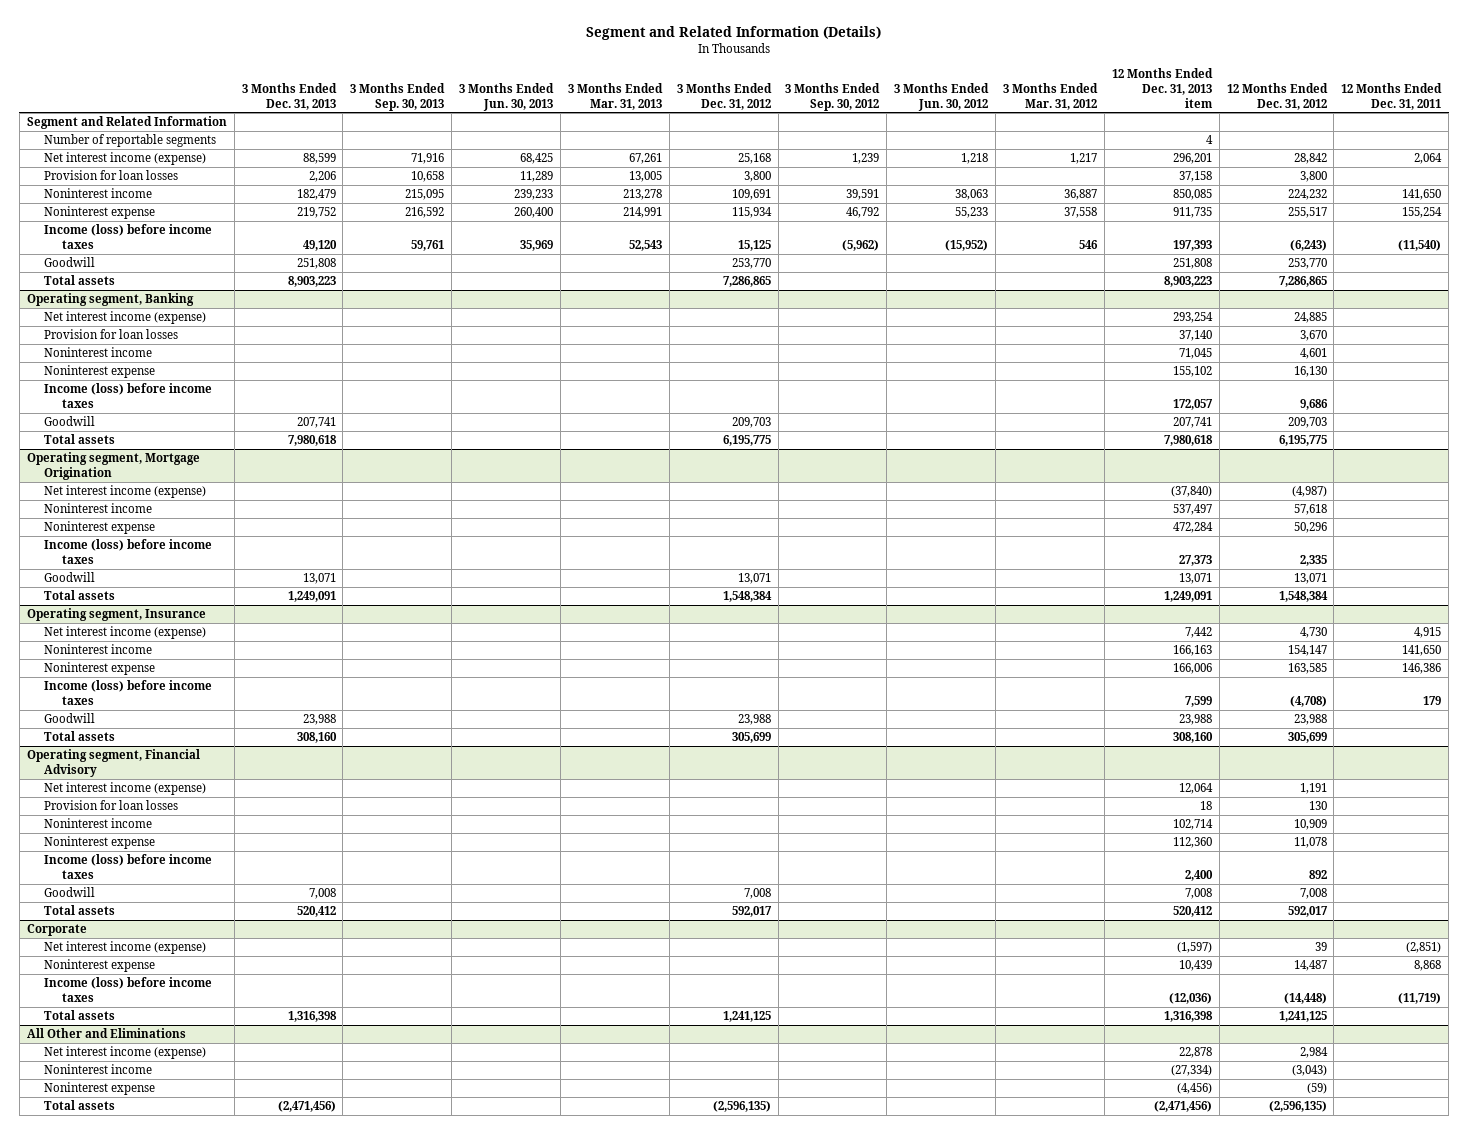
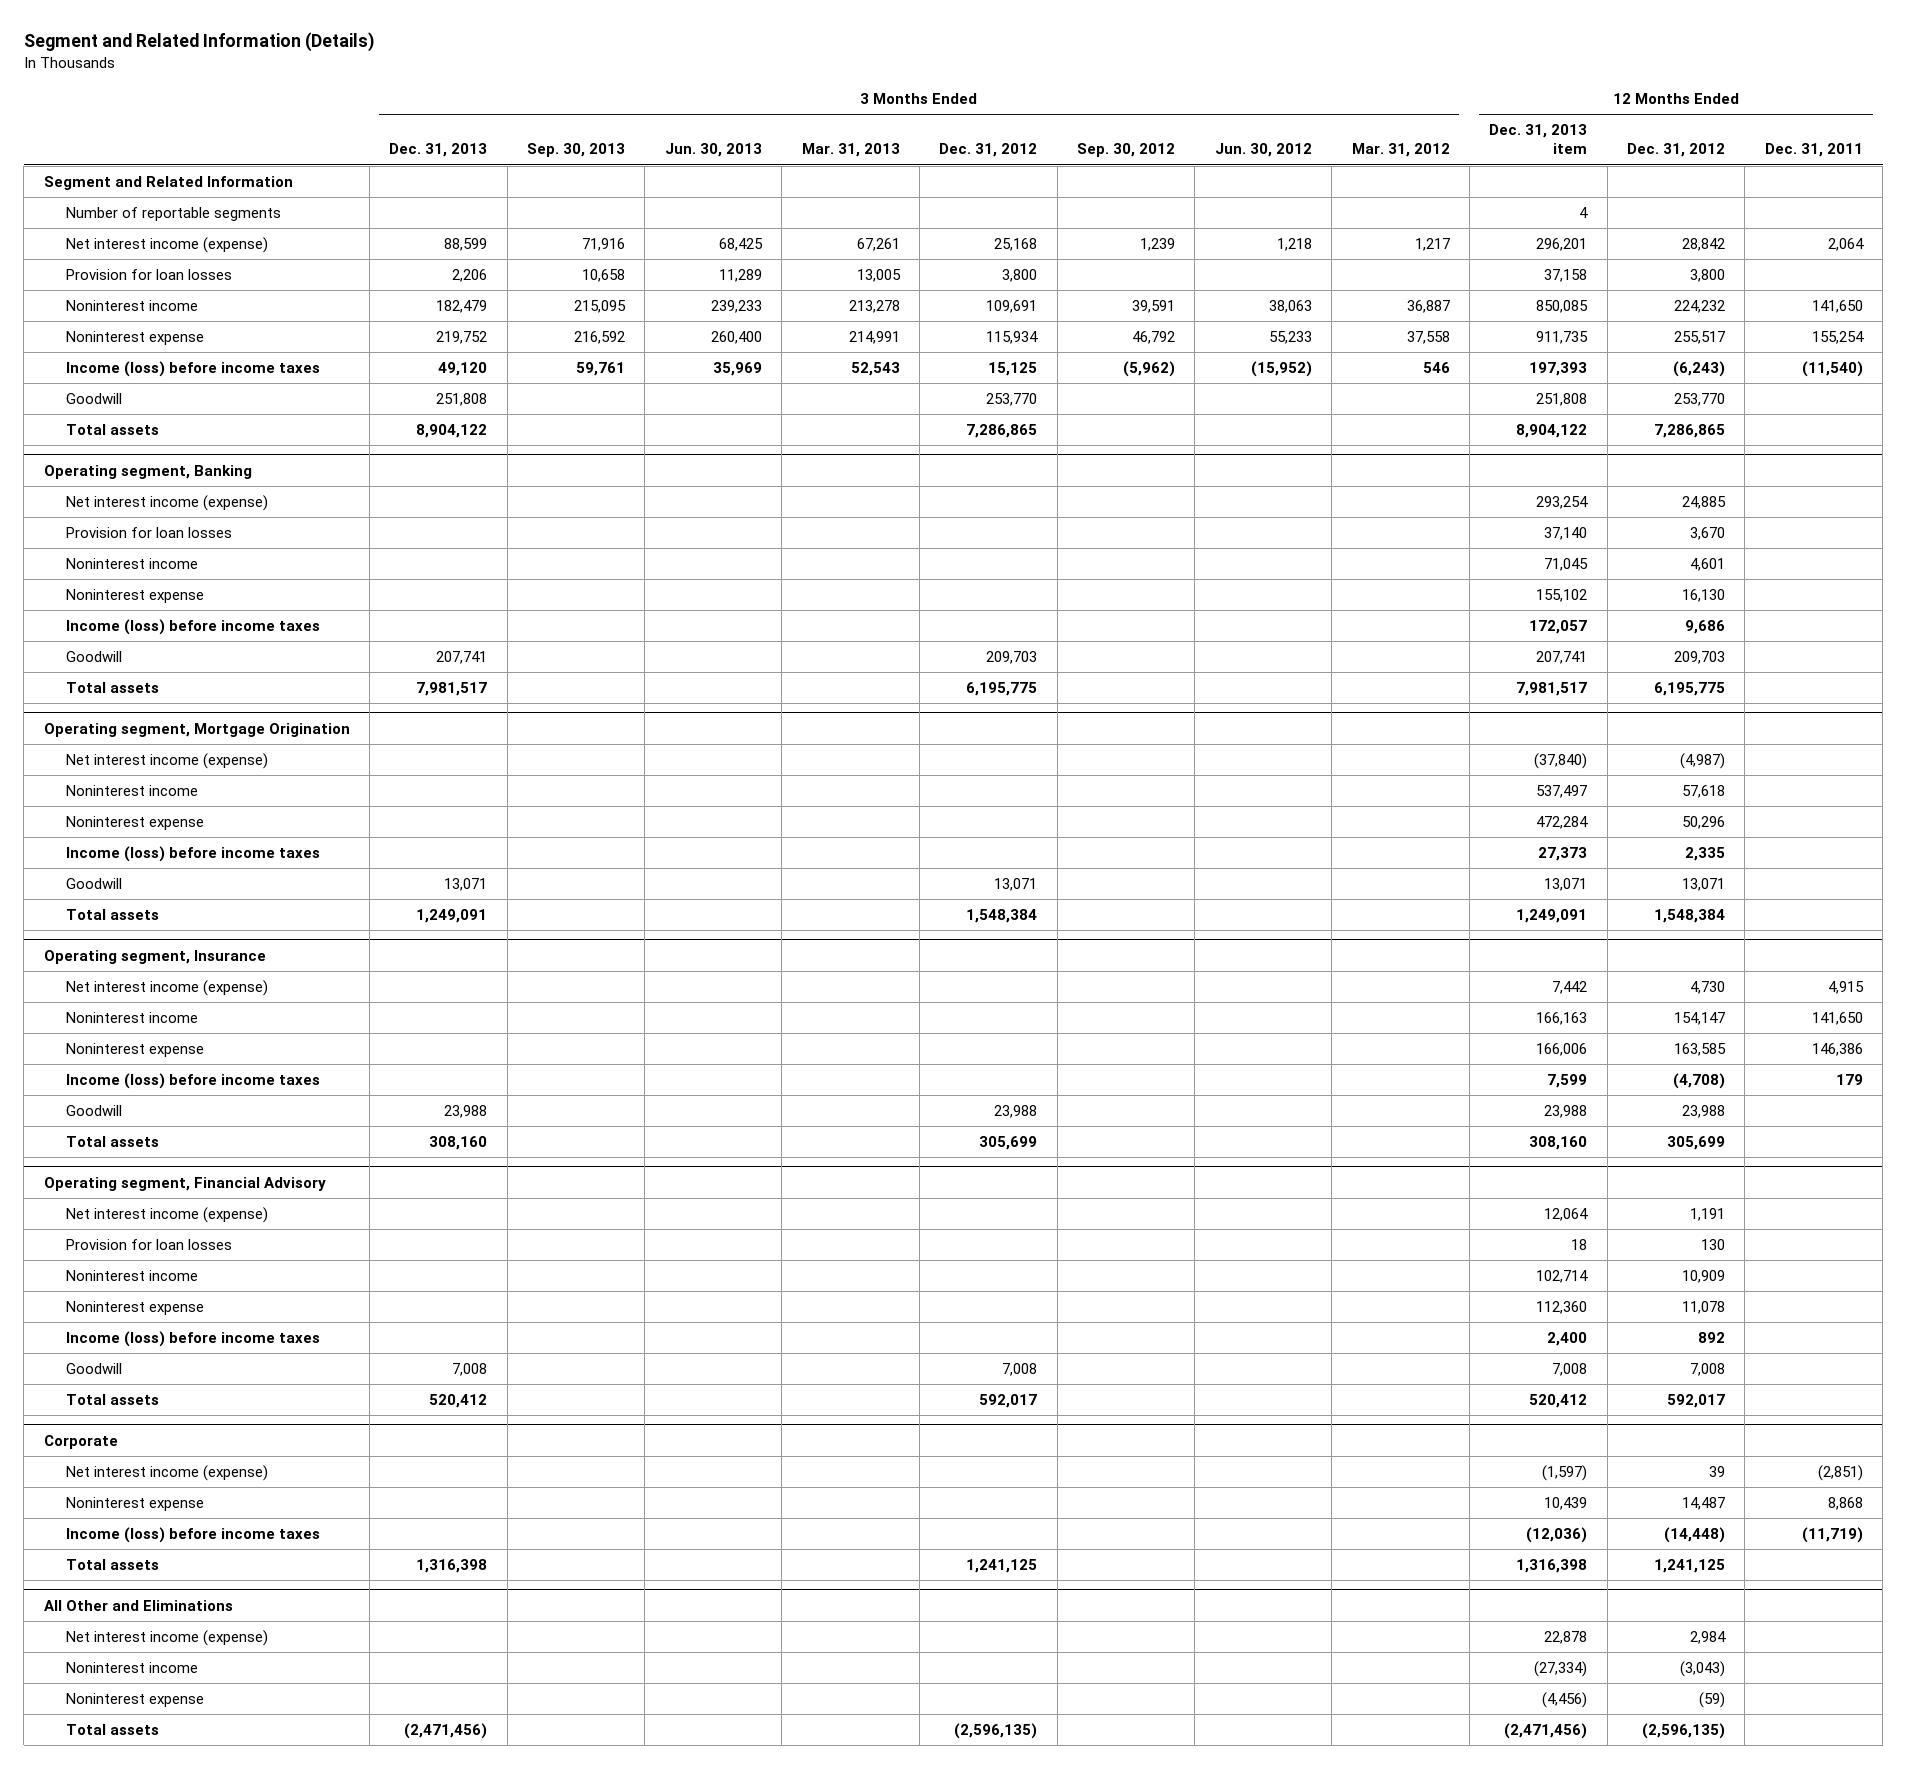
- Total assets | 8,903,223 | | | | 7,286,865 | | | | 8,903,223 | 7,286,865 |
+ Total assets | 8,904,122 | | | | 7,286,865 | | | | 8,904,122 | 7,286,865 |
@ Operating segment, Banking
- Total assets | 7,980,618 | | | | 6,195,775 | | | | 7,980,618 | 6,195,775 |
+ Total assets | 7,981,517 | | | | 6,195,775 | | | | 7,981,517 | 6,195,775 |

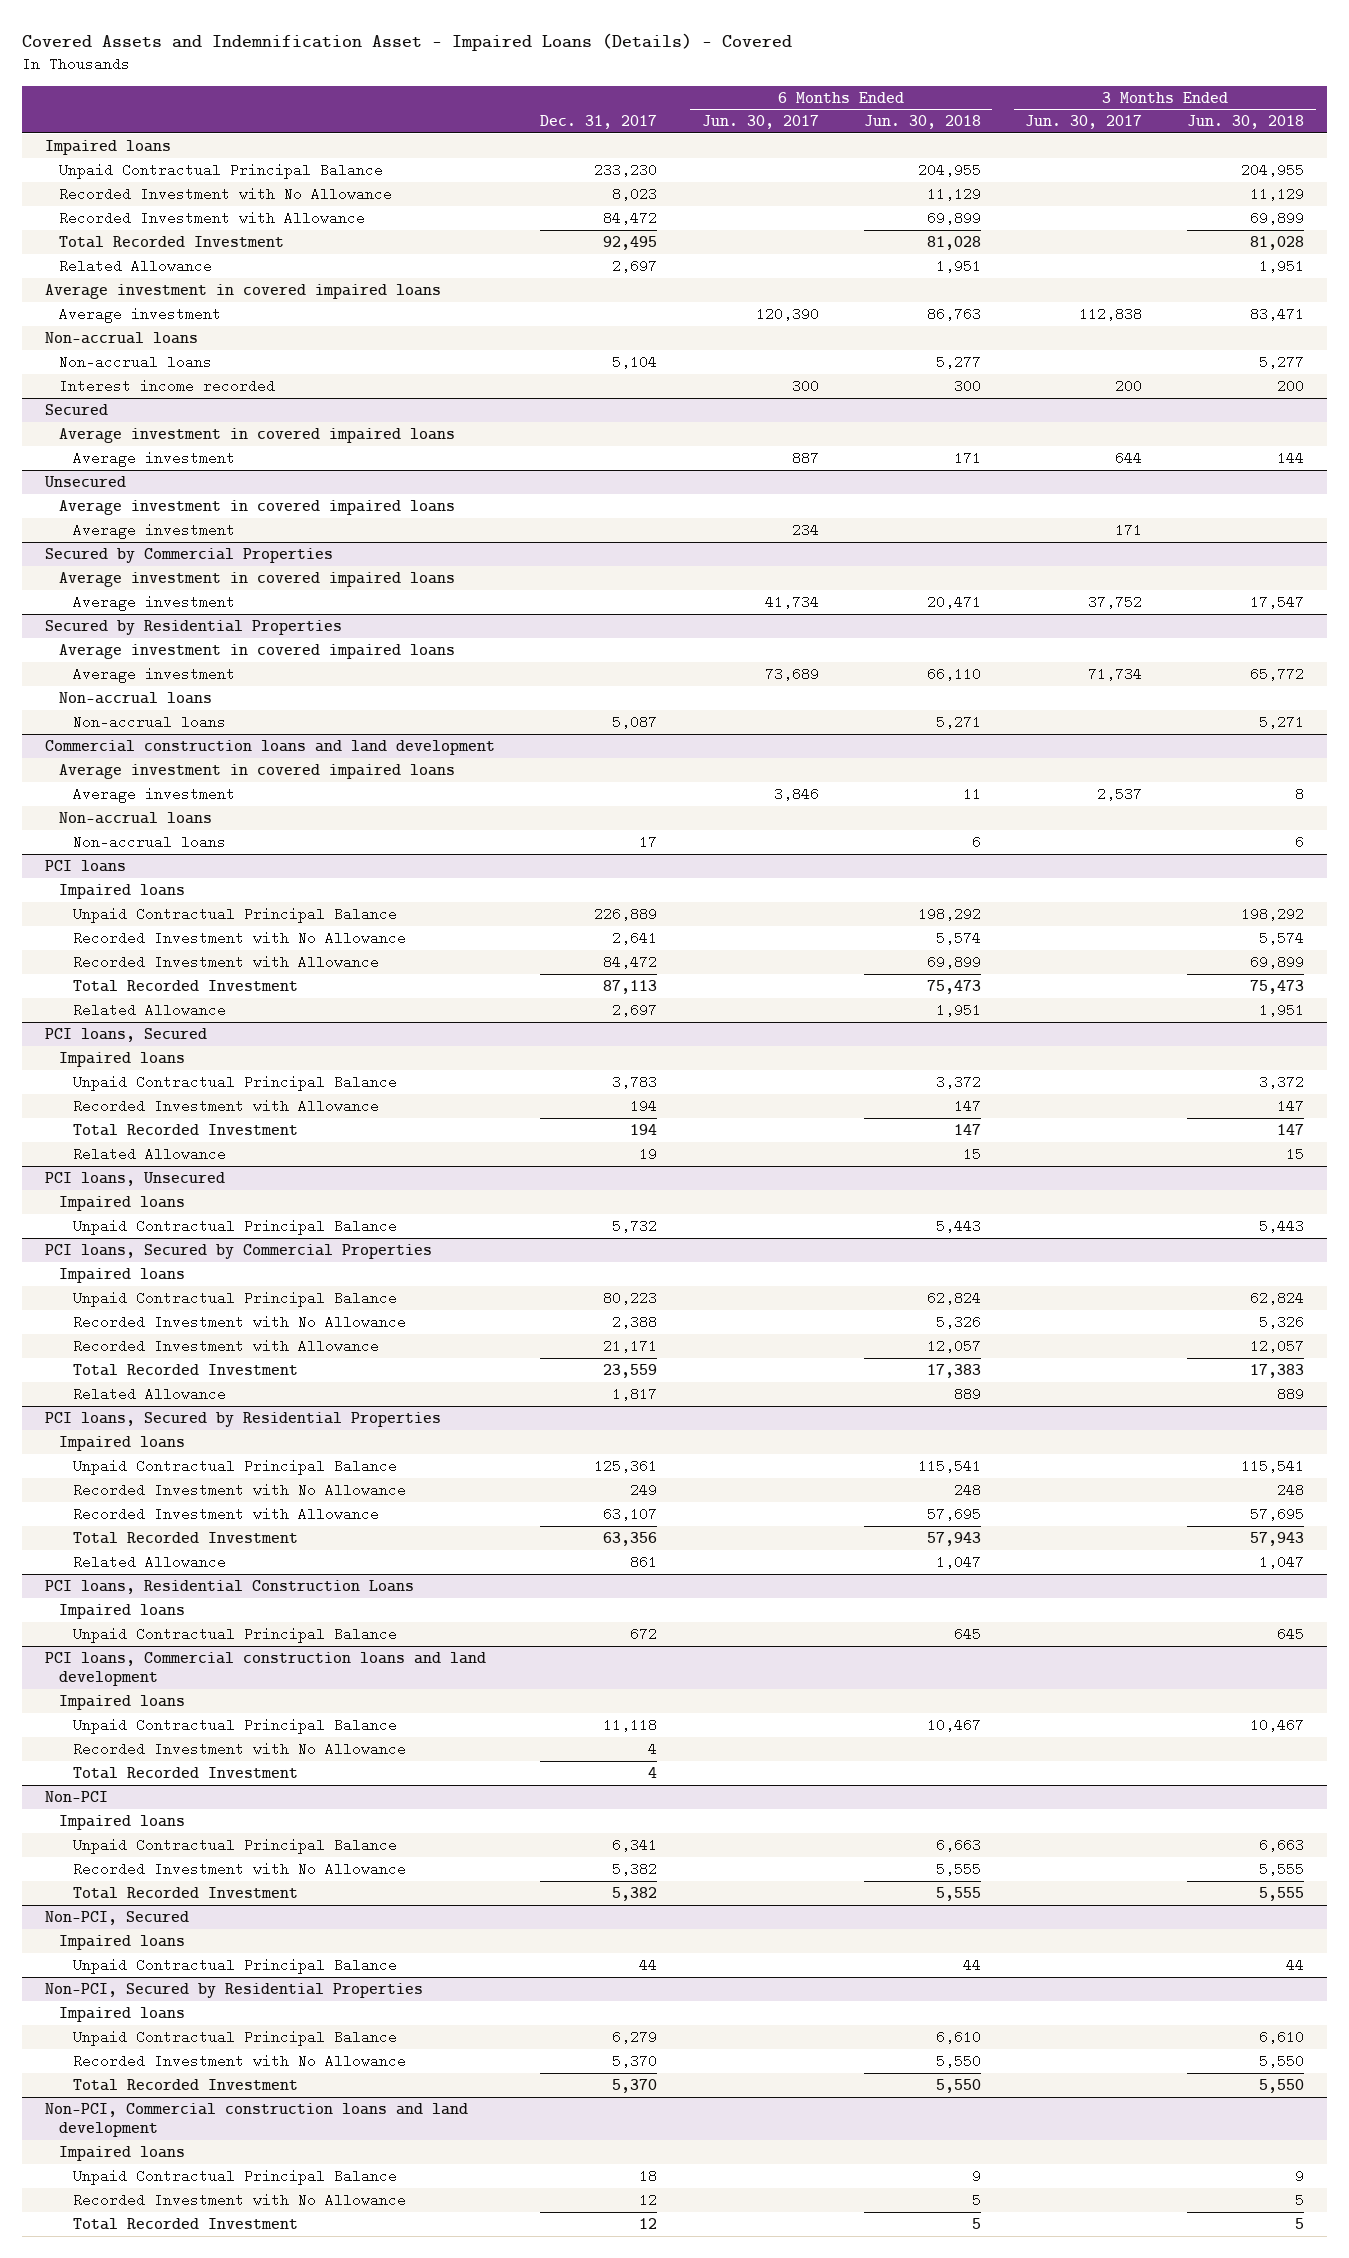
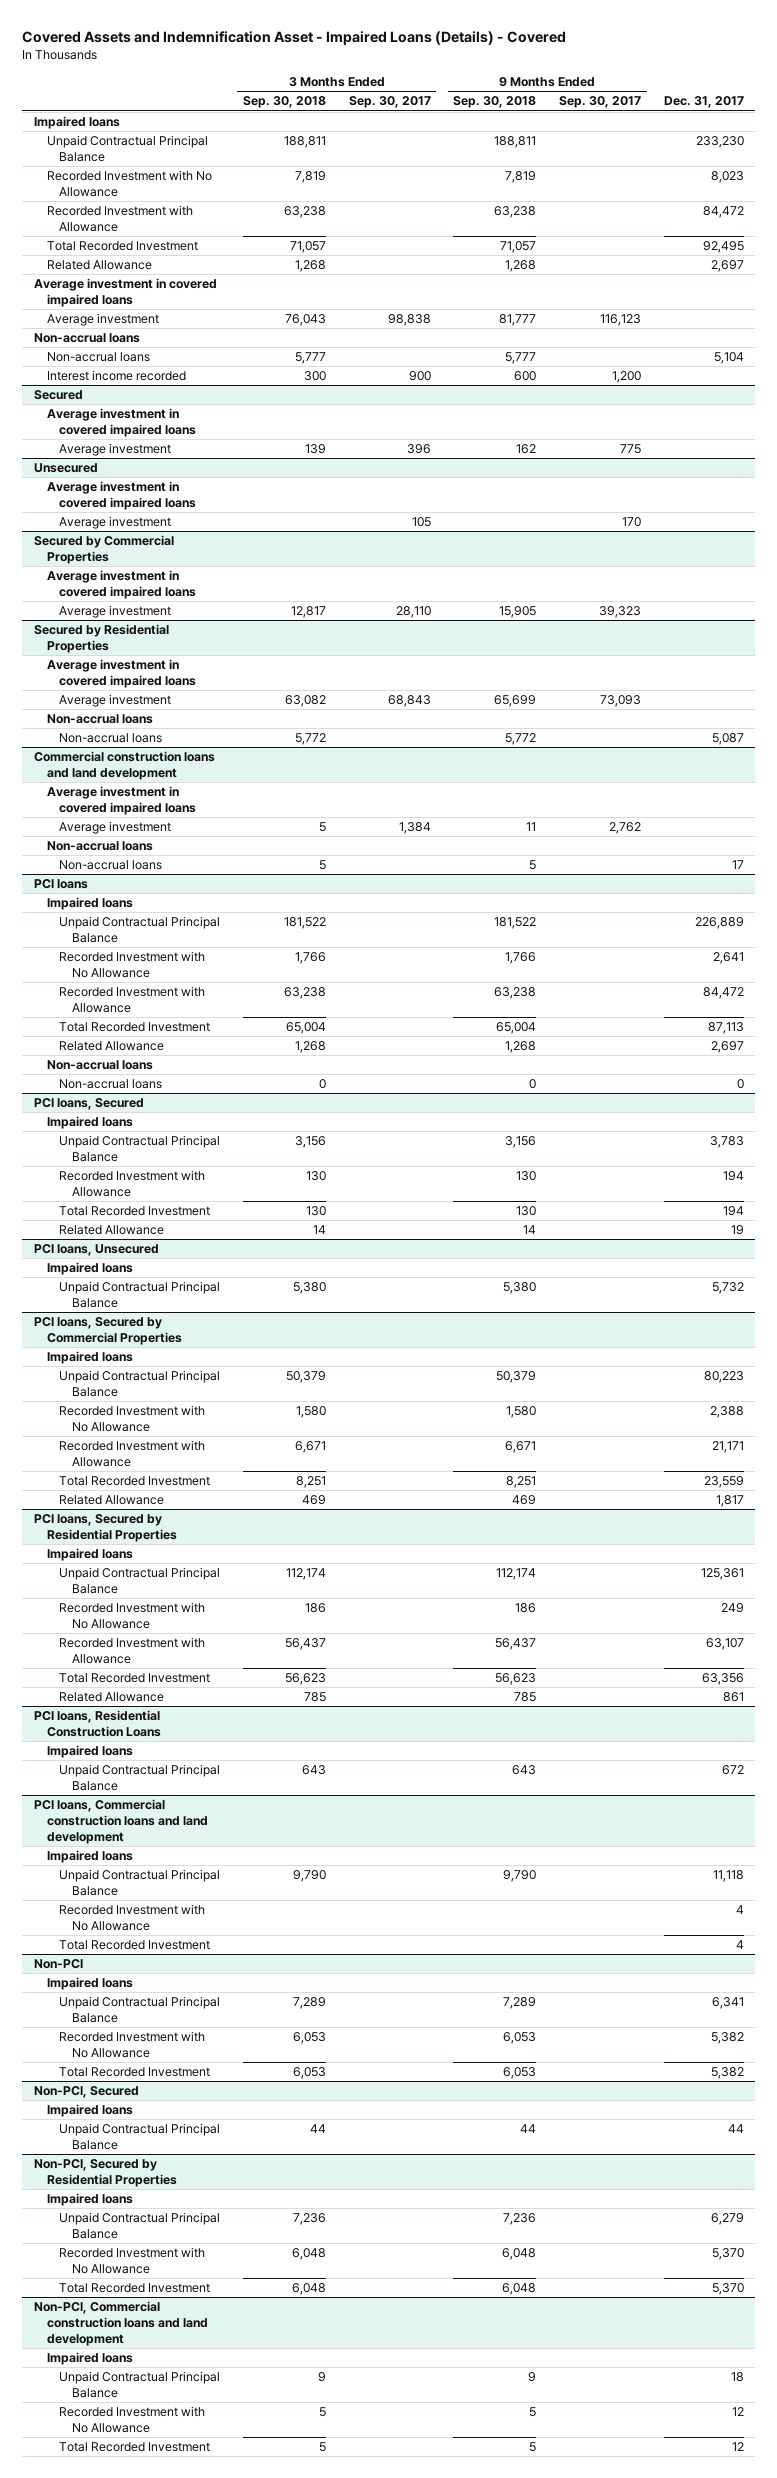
- | Dec. 31, 2017 | 6 Months Ended Jun. 30, 2017 | 6 Months Ended Jun. 30, 2018 | 3 Months Ended Jun. 30, 2017 | 3 Months Ended Jun. 30, 2018
+ | 3 Months Ended Sep. 30, 2018 | 3 Months Ended Sep. 30, 2017 | 9 Months Ended Sep. 30, 2018 | 9 Months Ended Sep. 30, 2017 | Dec. 31, 2017
@ PCI loans
+ Non-accrual loans
+ Non-accrual loans | 0 | | 0 | | 0

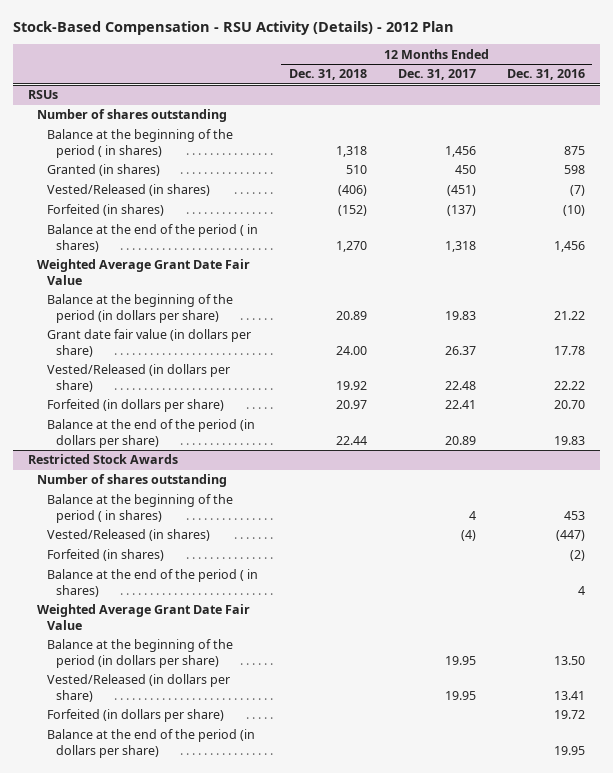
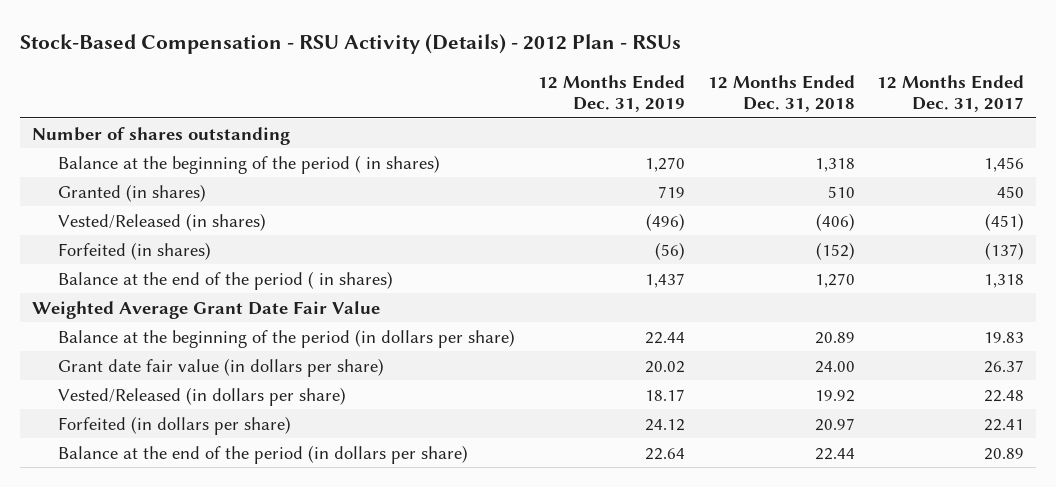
- Stock-Based Compensation - RSU Activity (Details) - 2012 Plan
+ Stock-Based Compensation - RSU Activity (Details) - 2012 Plan - RSUs
- | 12 Months Ended Dec. 31, 2018 | 12 Months Ended Dec. 31, 2017 | 12 Months Ended Dec. 31, 2016
+ | 12 Months Ended Dec. 31, 2019 | 12 Months Ended Dec. 31, 2018 | 12 Months Ended Dec. 31, 2017
- RSUs
- Restricted Stock Awards
- Number of shares outstanding
- Balance at the beginning of the period ( in shares) | | 4 | 453
- Vested/Released (in shares) | | (4) | (447)
- Forfeited (in shares) | | | (2)
- Balance at the end of the period ( in shares) | | | 4
- Weighted Average Grant Date Fair Value
- Balance at the beginning of the period (in dollars per share) | | 19.95 | 13.50
- Vested/Released (in dollars per share) | | 19.95 | 13.41
- Forfeited (in dollars per share) | | | 19.72
- Balance at the end of the period (in dollars per share) | | | 19.95

